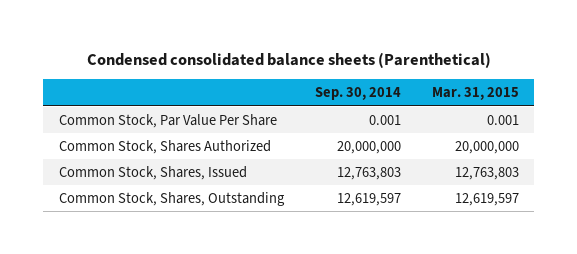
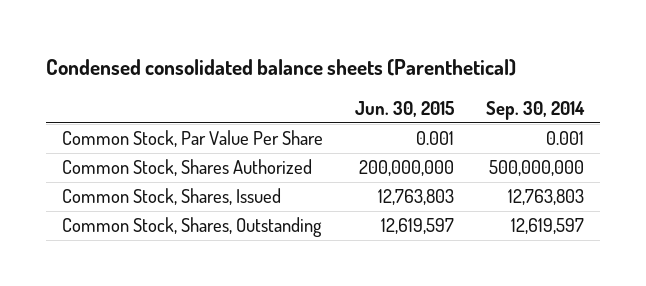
- | Sep. 30, 2014 | Mar. 31, 2015
+ | Jun. 30, 2015 | Sep. 30, 2014
- Common Stock, Shares Authorized | 20,000,000 | 20,000,000
+ Common Stock, Shares Authorized | 200,000,000 | 500,000,000

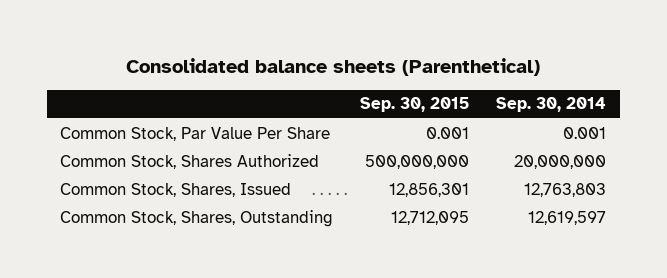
- Condensed consolidated balance sheets (Parenthetical)
+ Consolidated balance sheets (Parenthetical)
- | Jun. 30, 2015 | Sep. 30, 2014
+ | Sep. 30, 2015 | Sep. 30, 2014
- Common Stock, Shares Authorized | 200,000,000 | 500,000,000
+ Common Stock, Shares Authorized | 500,000,000 | 20,000,000

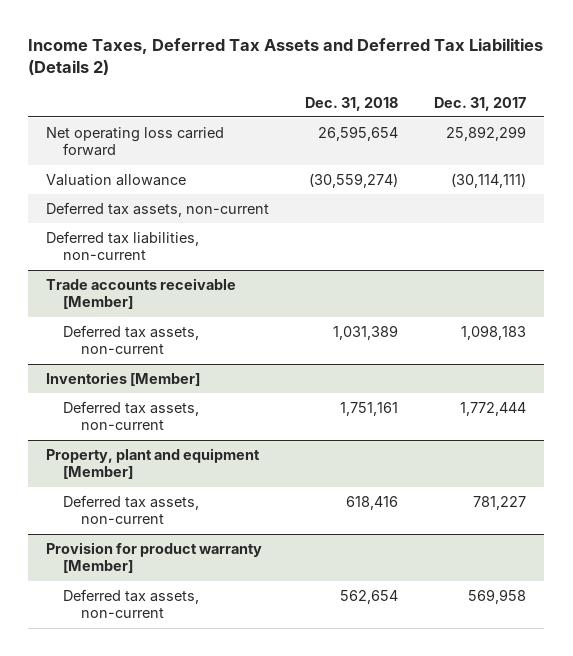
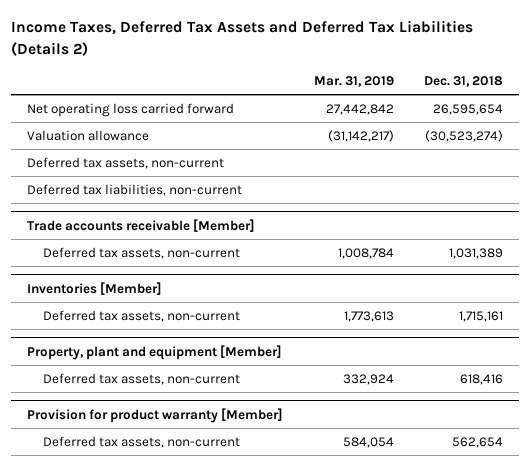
- | Dec. 31, 2018 | Dec. 31, 2017
+ | Mar. 31, 2019 | Dec. 31, 2018
- Valuation allowance | (30,559,274) | (30,114,111)
+ Valuation allowance | (31,142,217) | (30,523,274)
@ Inventories [Member]
- Deferred tax assets, non-current | 1,751,161 | 1,772,444
+ Deferred tax assets, non-current | 1,773,613 | 1,715,161

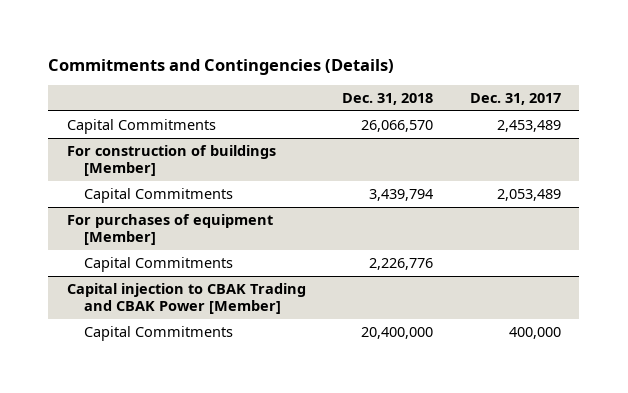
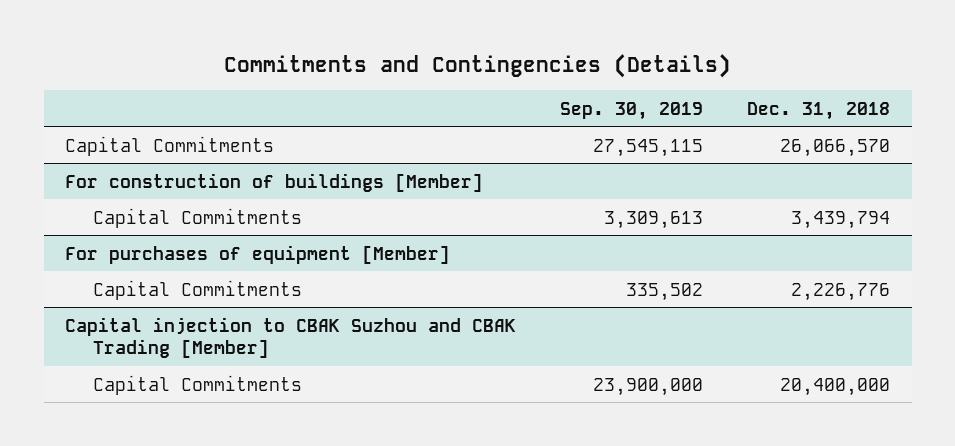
- | Dec. 31, 2018 | Dec. 31, 2017
+ | Sep. 30, 2019 | Dec. 31, 2018
- Capital injection to CBAK Trading and CBAK Power [Member]
+ Capital injection to CBAK Suzhou and CBAK Trading [Member]

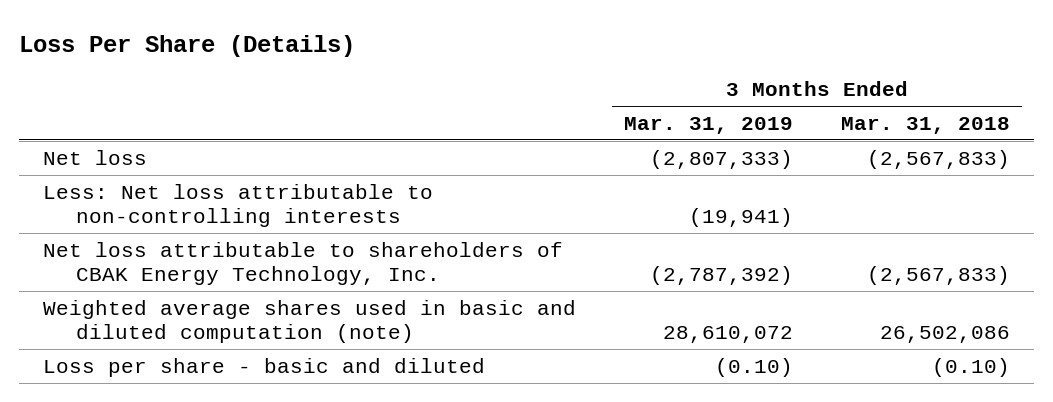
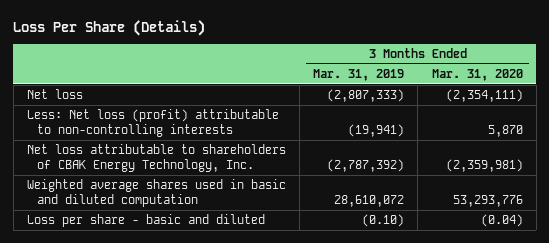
- | 3 Months Ended Mar. 31, 2019 | 3 Months Ended Mar. 31, 2018
+ | 3 Months Ended Mar. 31, 2019 | 3 Months Ended Mar. 31, 2020
- Less: Net loss attributable to non-controlling interests | (19,941) |
+ Less: Net loss (profit) attributable to non-controlling interests | (19,941) | 5,870
- Weighted average shares used in basic and diluted computation (note) | 28,610,072 | 26,502,086
+ Weighted average shares used in basic and diluted computation | 28,610,072 | 53,293,776

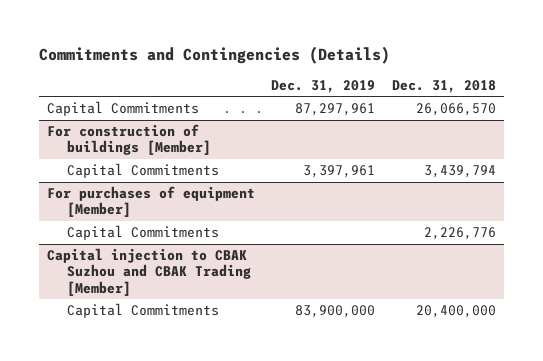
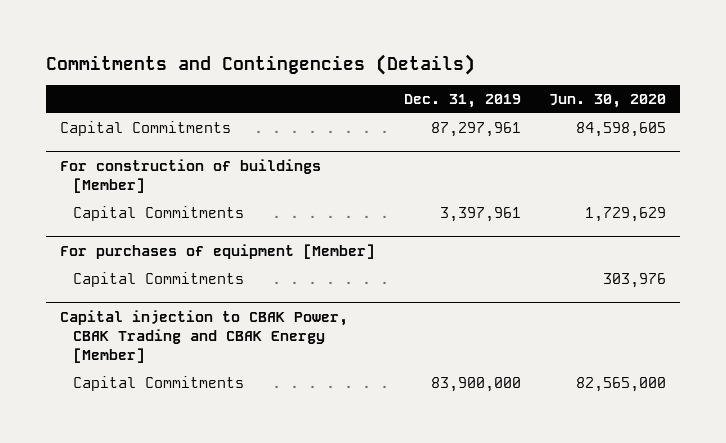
- | Dec. 31, 2019 | Dec. 31, 2018
+ | Dec. 31, 2019 | Jun. 30, 2020
- Capital injection to CBAK Suzhou and CBAK Trading [Member]
+ Capital injection to CBAK Power, CBAK Trading and CBAK Energy [Member]

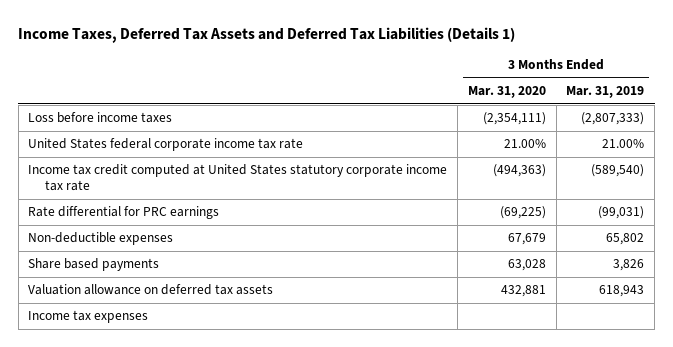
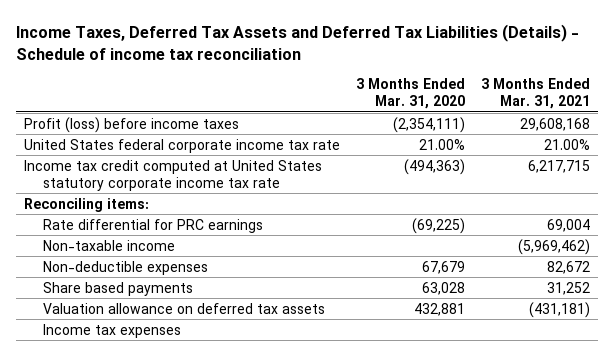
- Income Taxes, Deferred Tax Assets and Deferred Tax Liabilities (Details 1)
+ Income Taxes, Deferred Tax Assets and Deferred Tax Liabilities (Details) - Schedule of income tax reconciliation
- | 3 Months Ended Mar. 31, 2020 | 3 Months Ended Mar. 31, 2019
+ | 3 Months Ended Mar. 31, 2020 | 3 Months Ended Mar. 31, 2021
- Loss before income taxes | (2,354,111) | (2,807,333)
+ Profit (loss) before income taxes | (2,354,111) | 29,608,168
+ Reconciling items:
+ Non-taxable income | | (5,969,462)

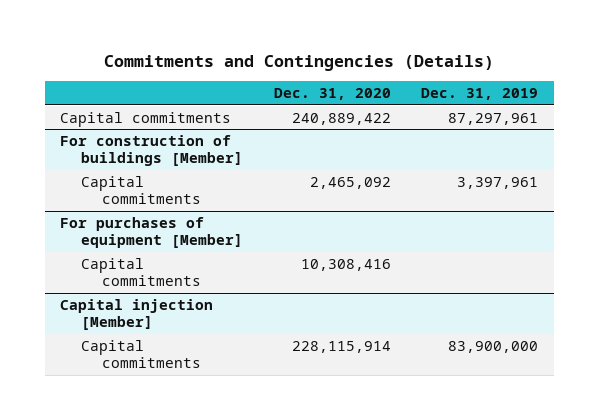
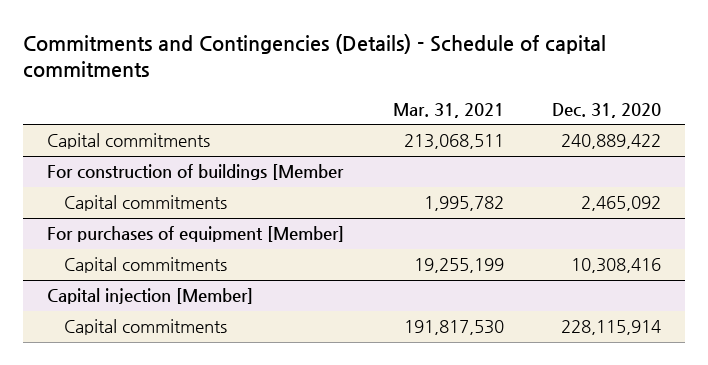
- Commitments and Contingencies (Details)
+ Commitments and Contingencies (Details) - Schedule of capital commitments
- | Dec. 31, 2020 | Dec. 31, 2019
+ | Mar. 31, 2021 | Dec. 31, 2020
- For construction of buildings [Member]
+ For construction of buildings [Member

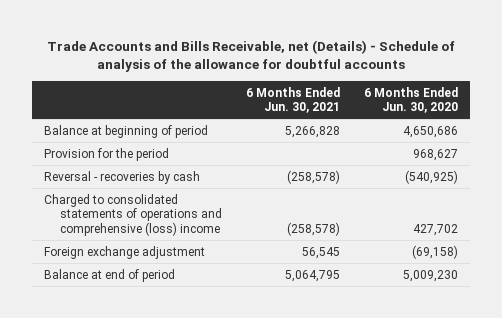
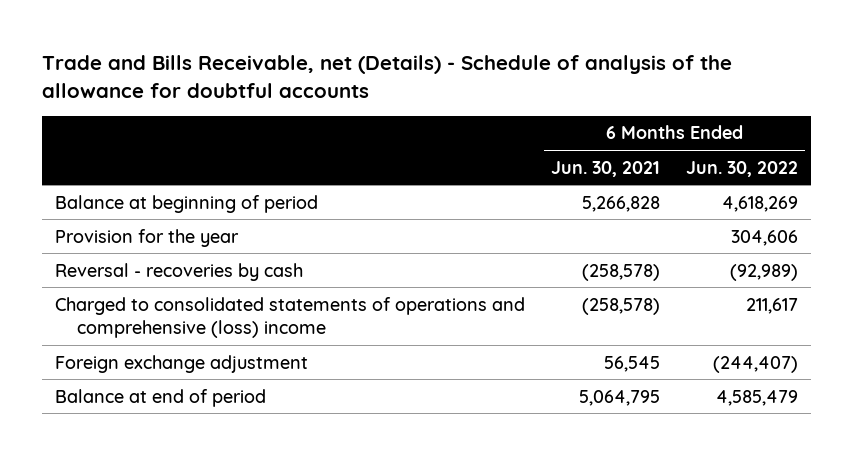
- Trade Accounts and Bills Receivable, net (Details) - Schedule of analysis of the allowance for doubtful accounts
+ Trade and Bills Receivable, net (Details) - Schedule of analysis of the allowance for doubtful accounts
- | 6 Months Ended Jun. 30, 2021 | 6 Months Ended Jun. 30, 2020
+ | 6 Months Ended Jun. 30, 2021 | 6 Months Ended Jun. 30, 2022
- Provision for the period | | 968,627
+ Provision for the year | | 304,606

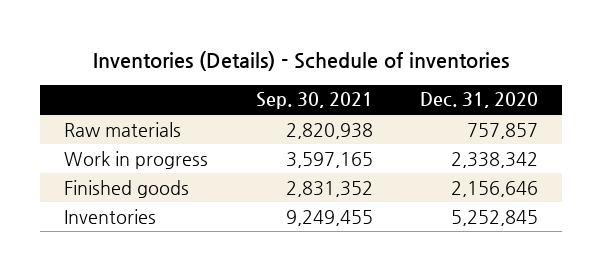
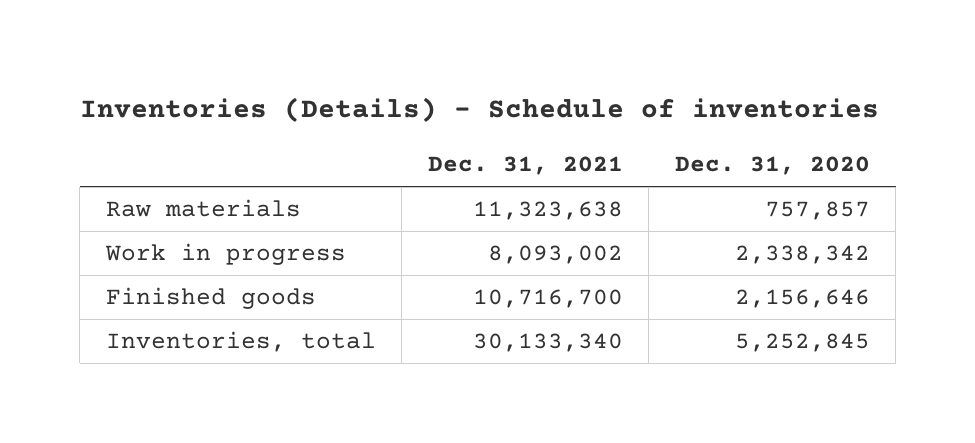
- | Sep. 30, 2021 | Dec. 31, 2020
+ | Dec. 31, 2021 | Dec. 31, 2020
- Inventories | 9,249,455 | 5,252,845
+ Inventories, total | 30,133,340 | 5,252,845

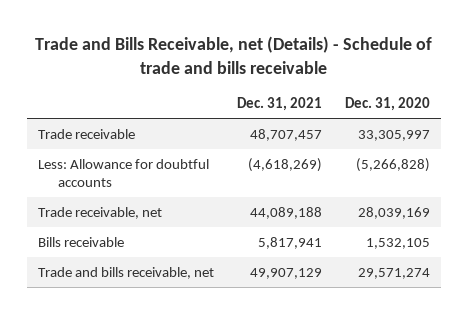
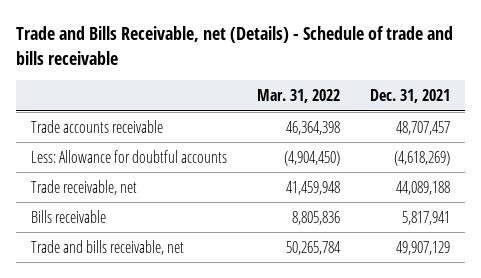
- | Dec. 31, 2021 | Dec. 31, 2020
+ | Mar. 31, 2022 | Dec. 31, 2021
- Trade receivable | 48,707,457 | 33,305,997
+ Trade accounts receivable | 46,364,398 | 48,707,457

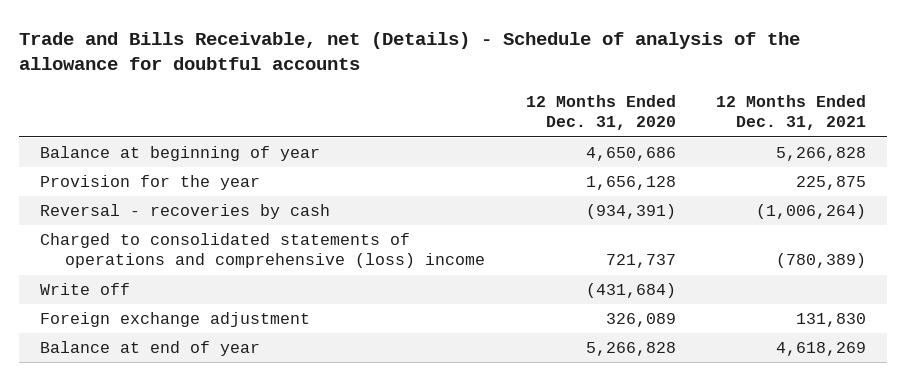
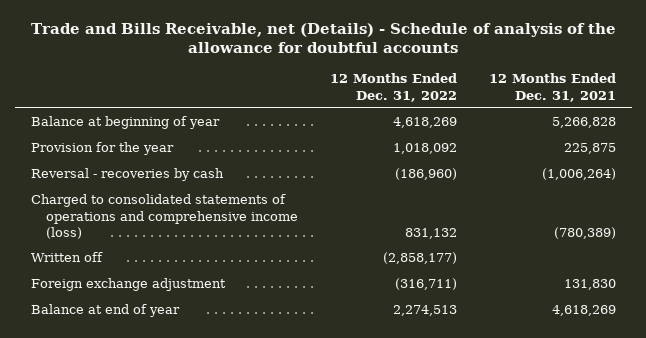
- | 12 Months Ended Dec. 31, 2020 | 12 Months Ended Dec. 31, 2021
+ | 12 Months Ended Dec. 31, 2022 | 12 Months Ended Dec. 31, 2021
- Charged to consolidated statements of operations and comprehensive (loss) income | 721,737 | (780,389)
- Write off | (431,684) |
+ Charged to consolidated statements of operations and comprehensive income (loss) | 831,132 | (780,389)
+ Written off | (2,858,177) |

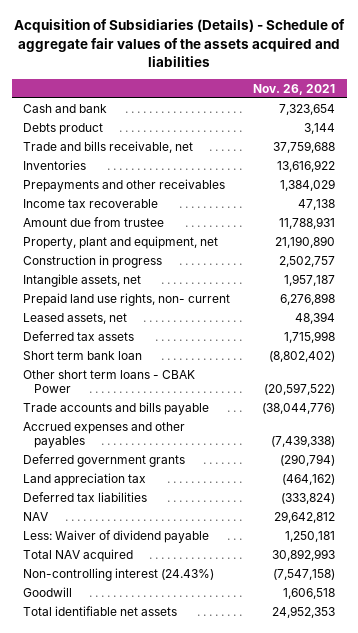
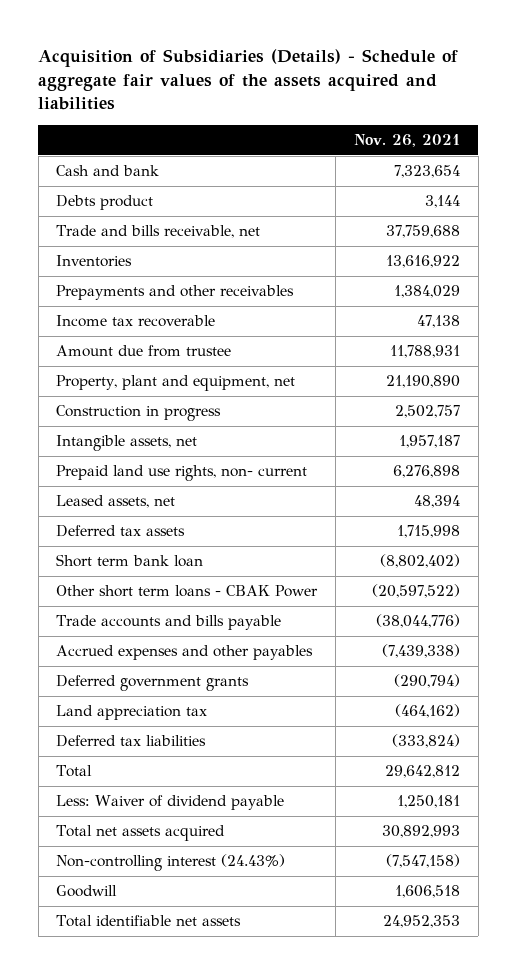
- NAV | 29,642,812
+ Total | 29,642,812
- Total NAV acquired | 30,892,993
+ Total net assets acquired | 30,892,993

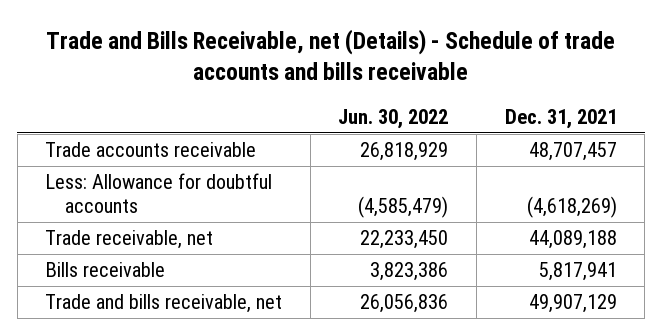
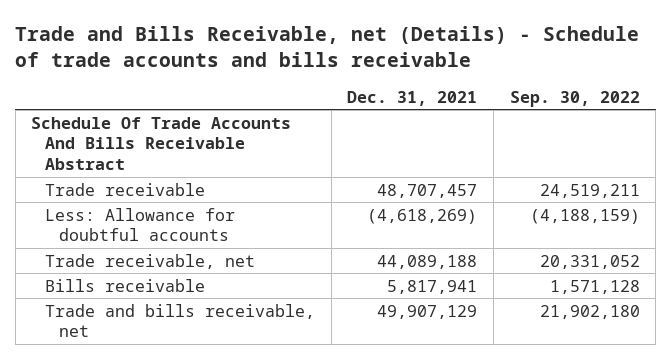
- | Jun. 30, 2022 | Dec. 31, 2021
+ | Dec. 31, 2021 | Sep. 30, 2022
- Trade accounts receivable | 26,818,929 | 48,707,457
+ Schedule Of Trade Accounts And Bills Receivable Abstract
+ Trade receivable | 48,707,457 | 24,519,211

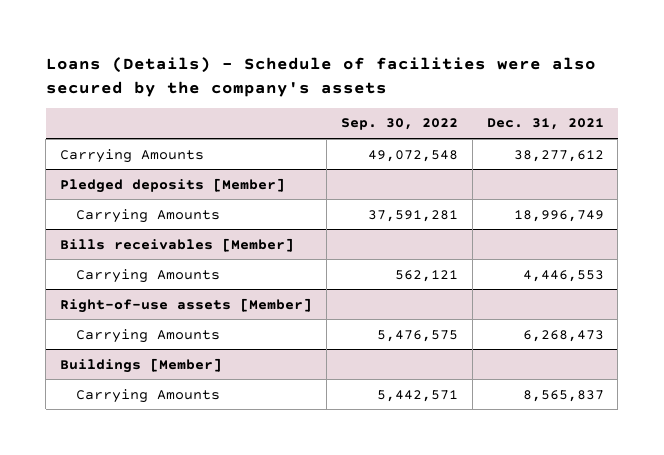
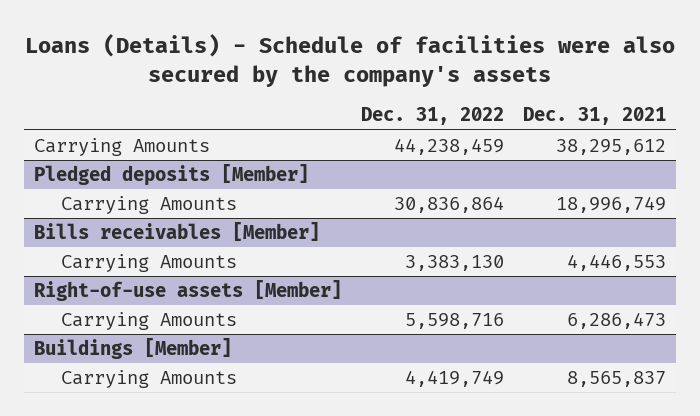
- | Sep. 30, 2022 | Dec. 31, 2021
+ | Dec. 31, 2022 | Dec. 31, 2021
- Carrying Amounts | 49,072,548 | 38,277,612
+ Carrying Amounts | 44,238,459 | 38,295,612
@ Right-of-use assets [Member]
- Carrying Amounts | 5,476,575 | 6,268,473
+ Carrying Amounts | 5,598,716 | 6,286,473

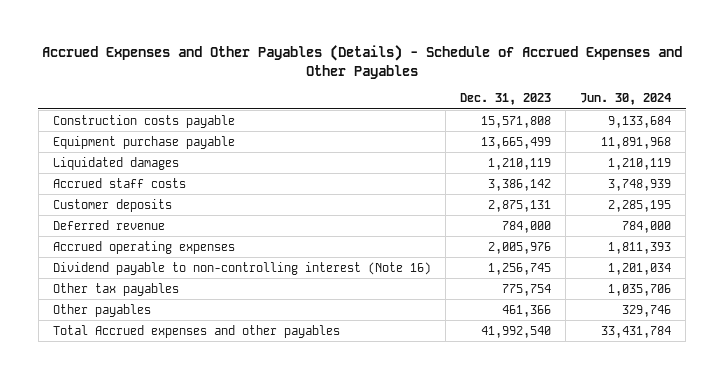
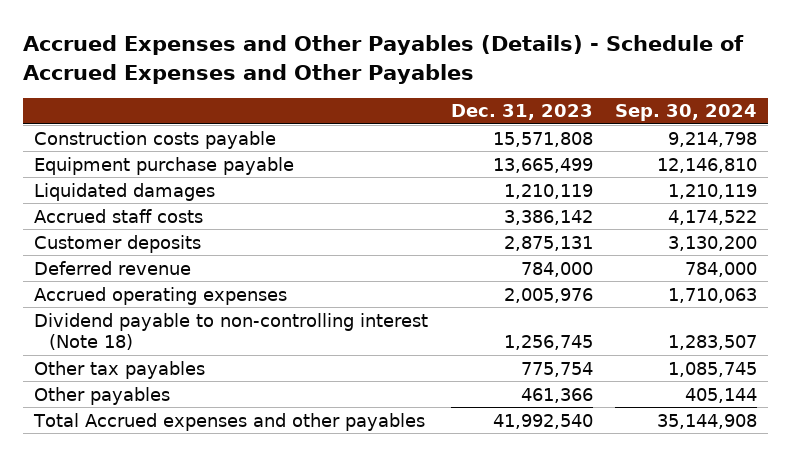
- | Dec. 31, 2023 | Jun. 30, 2024
+ | Dec. 31, 2023 | Sep. 30, 2024
- Dividend payable to non-controlling interest (Note 16) | 1,256,745 | 1,201,034
+ Dividend payable to non-controlling interest (Note 18) | 1,256,745 | 1,283,507

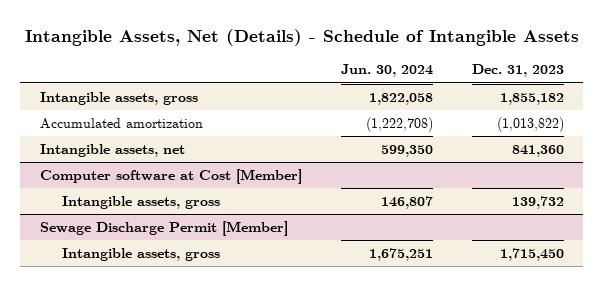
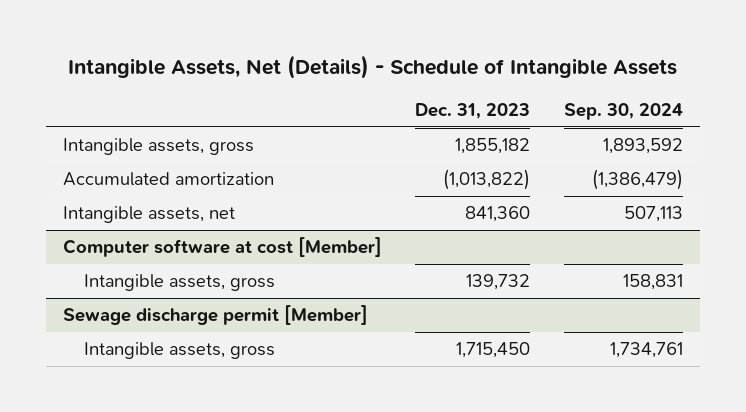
- | Jun. 30, 2024 | Dec. 31, 2023
+ | Dec. 31, 2023 | Sep. 30, 2024
- Computer software at Cost [Member]
+ Computer software at cost [Member]
- Sewage Discharge Permit [Member]
+ Sewage discharge permit [Member]

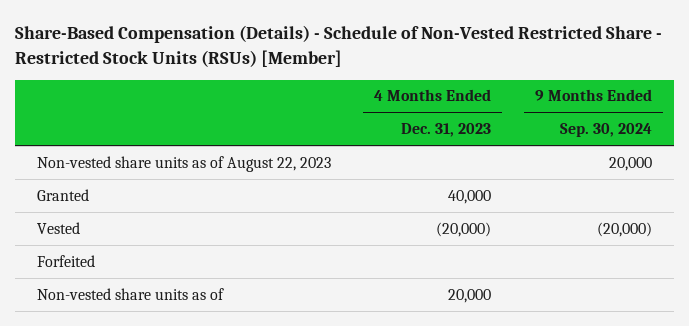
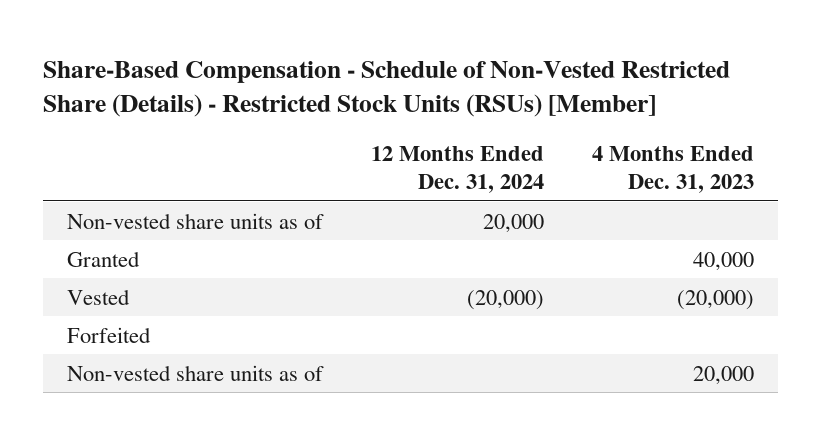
- Share-Based Compensation (Details) - Schedule of Non-Vested Restricted Share - Restricted Stock Units (RSUs) [Member]
+ Share-Based Compensation - Schedule of Non-Vested Restricted Share (Details) - Restricted Stock Units (RSUs) [Member]
- | 4 Months Ended Dec. 31, 2023 | 9 Months Ended Sep. 30, 2024
+ | 12 Months Ended Dec. 31, 2024 | 4 Months Ended Dec. 31, 2023
- Non-vested share units as of August 22, 2023 | | 20,000
+ Non-vested share units as of | 20,000 |

